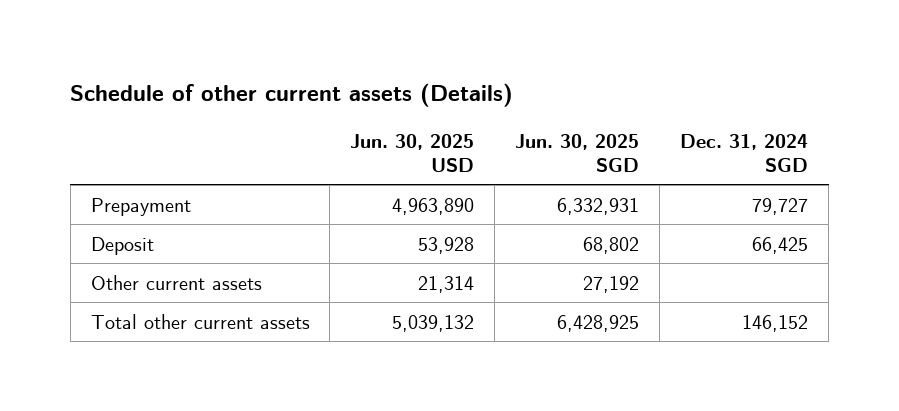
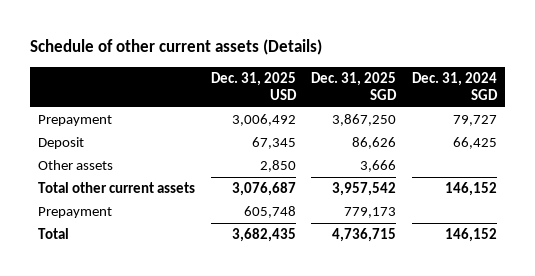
- | Jun. 30, 2025 USD | Jun. 30, 2025 SGD | Dec. 31, 2024 SGD
+ | Dec. 31, 2025 USD | Dec. 31, 2025 SGD | Dec. 31, 2024 SGD
- Other current assets | 21,314 | 27,192 |
+ Other assets | 2,850 | 3,666 |
+ Prepayment | 605,748 | 779,173 |
+ Total | 3,682,435 | 4,736,715 | 146,152

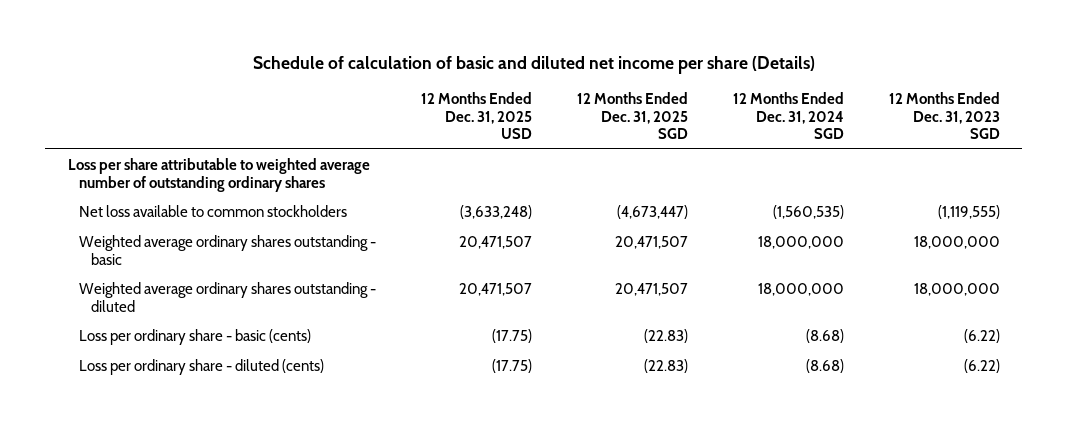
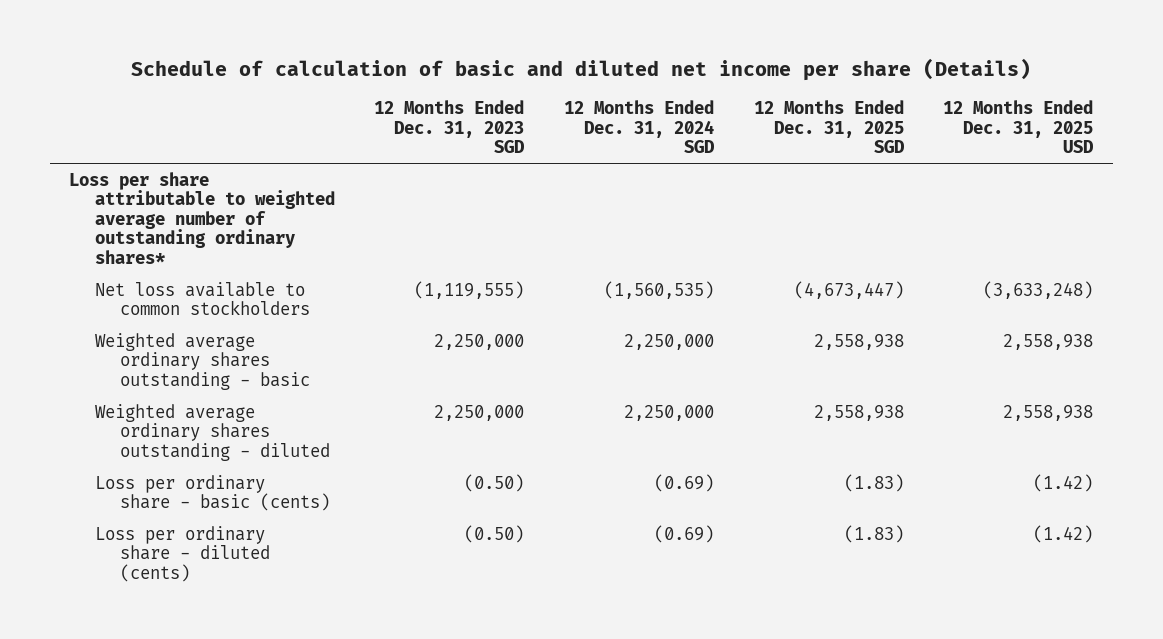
- | 12 Months Ended Dec. 31, 2025 USD | 12 Months Ended Dec. 31, 2025 SGD | 12 Months Ended Dec. 31, 2024 SGD | 12 Months Ended Dec. 31, 2023 SGD
+ | 12 Months Ended Dec. 31, 2023 SGD | 12 Months Ended Dec. 31, 2024 SGD | 12 Months Ended Dec. 31, 2025 SGD | 12 Months Ended Dec. 31, 2025 USD
- Loss per share attributable to weighted average number of outstanding ordinary shares
+ Loss per share attributable to weighted average number of outstanding ordinary shares*
- Weighted average ordinary shares outstanding - basic | 20,471,507 | 20,471,507 | 18,000,000 | 18,000,000
- Weighted average ordinary shares outstanding - diluted | 20,471,507 | 20,471,507 | 18,000,000 | 18,000,000
- Loss per ordinary share - basic (cents) | (17.75) | (22.83) | (8.68) | (6.22)
- Loss per ordinary share - diluted (cents) | (17.75) | (22.83) | (8.68) | (6.22)
+ Weighted average ordinary shares outstanding - basic | 2,250,000 | 2,250,000 | 2,558,938 | 2,558,938
+ Weighted average ordinary shares outstanding - diluted | 2,250,000 | 2,250,000 | 2,558,938 | 2,558,938
+ Loss per ordinary share - basic (cents) | (0.50) | (0.69) | (1.83) | (1.42)
+ Loss per ordinary share - diluted (cents) | (0.50) | (0.69) | (1.83) | (1.42)

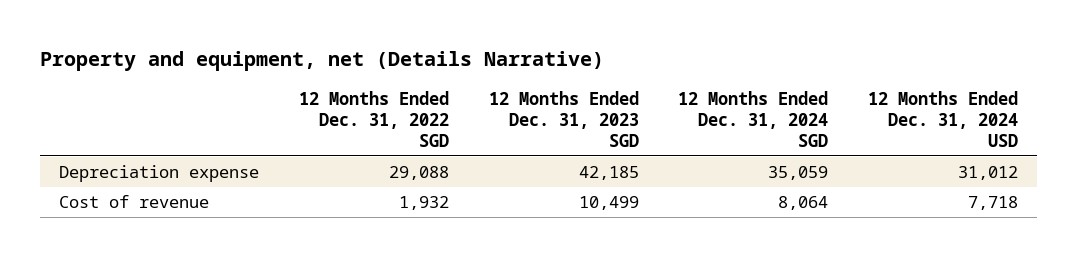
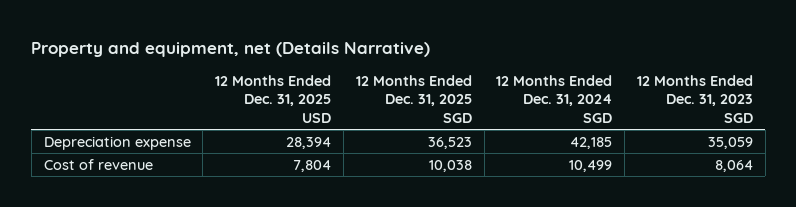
- | 12 Months Ended Dec. 31, 2022 SGD | 12 Months Ended Dec. 31, 2023 SGD | 12 Months Ended Dec. 31, 2024 SGD | 12 Months Ended Dec. 31, 2024 USD
+ | 12 Months Ended Dec. 31, 2025 USD | 12 Months Ended Dec. 31, 2025 SGD | 12 Months Ended Dec. 31, 2024 SGD | 12 Months Ended Dec. 31, 2023 SGD
- Depreciation expense | 29,088 | 42,185 | 35,059 | 31,012
- Cost of revenue | 1,932 | 10,499 | 8,064 | 7,718
+ Depreciation expense | 28,394 | 36,523 | 42,185 | 35,059
+ Cost of revenue | 7,804 | 10,038 | 10,499 | 8,064

